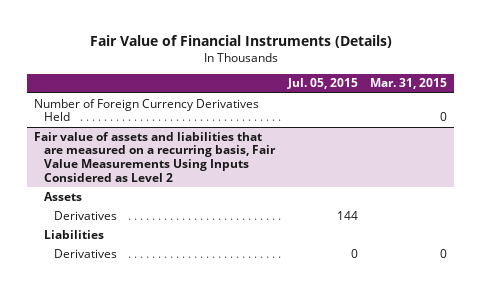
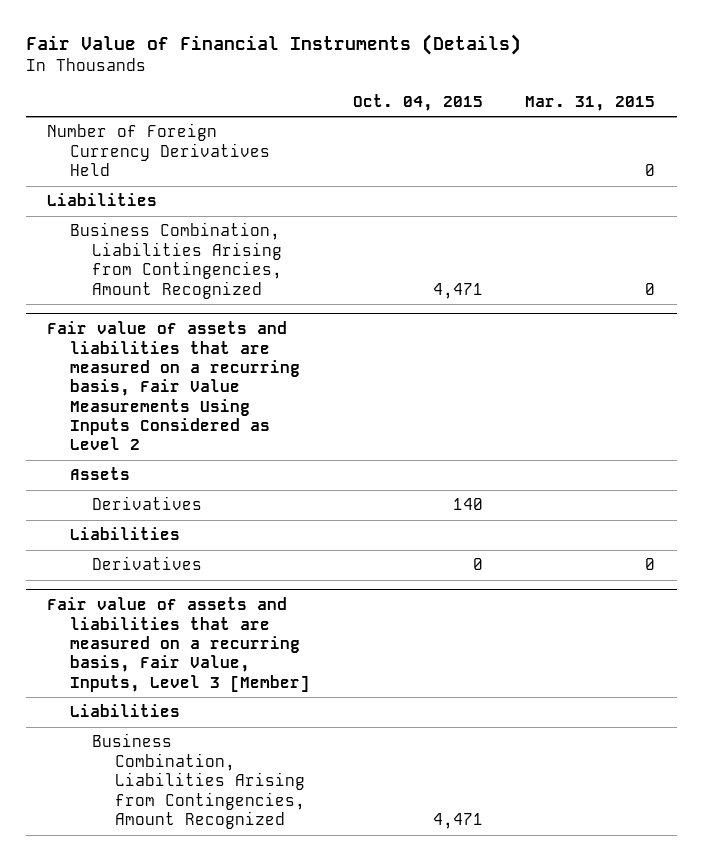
- | Jul. 05, 2015 | Mar. 31, 2015
+ | Oct. 04, 2015 | Mar. 31, 2015
+ Liabilities
+ Business Combination, Liabilities Arising from Contingencies, Amount Recognized | 4,471 | 0
+ Fair value of assets and liabilities that are measured on a recurring basis, Fair Value, Inputs, Level 3 [Member]
+ Liabilities
+ Business Combination, Liabilities Arising from Contingencies, Amount Recognized | 4,471 |

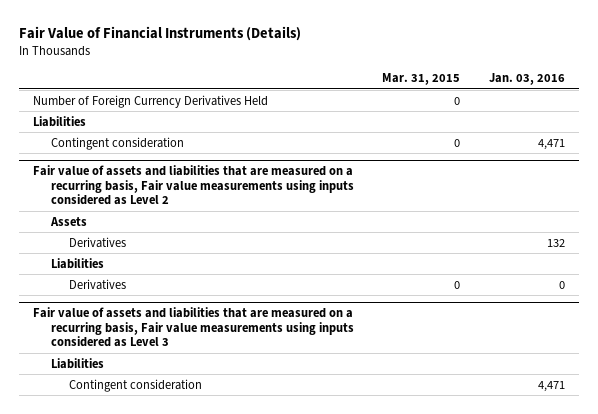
- | Oct. 04, 2015 | Mar. 31, 2015
+ | Mar. 31, 2015 | Jan. 03, 2016
- Business Combination, Liabilities Arising from Contingencies, Amount Recognized | 4,471 | 0
- Fair value of assets and liabilities that are measured on a recurring basis, Fair Value Measurements Using Inputs Considered as Level 2
+ Contingent consideration | 0 | 4,471
+ Fair value of assets and liabilities that are measured on a recurring basis, Fair value measurements using inputs considered as Level 2
- Fair value of assets and liabilities that are measured on a recurring basis, Fair Value, Inputs, Level 3 [Member]
+ Fair value of assets and liabilities that are measured on a recurring basis, Fair value measurements using inputs considered as Level 3
- Business Combination, Liabilities Arising from Contingencies, Amount Recognized | 4,471 |
+ Contingent consideration | | 4,471

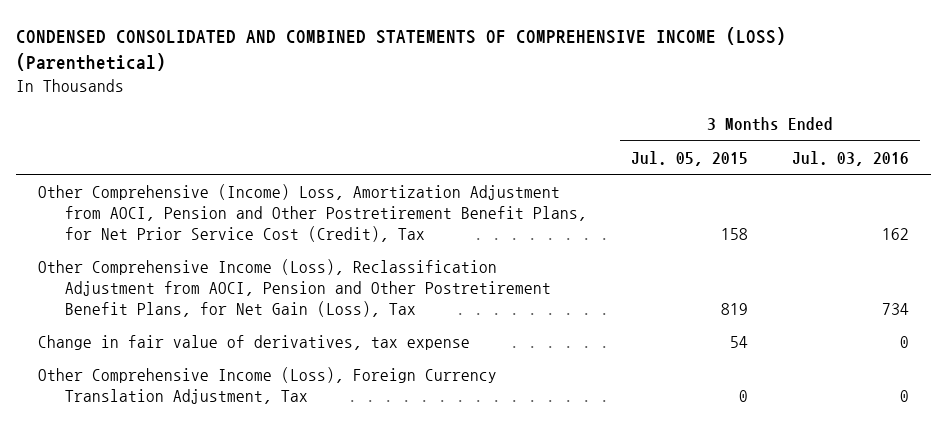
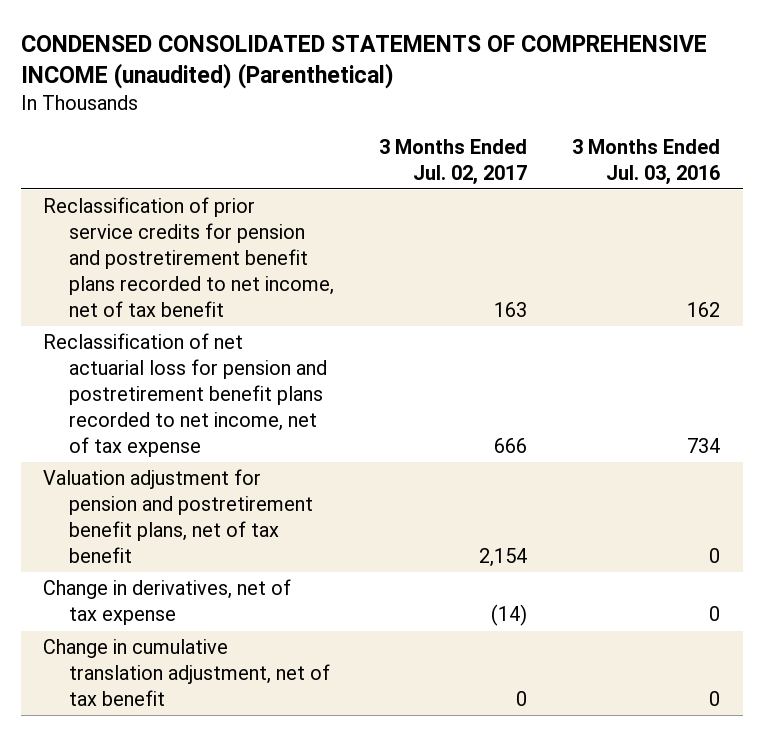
- CONDENSED CONSOLIDATED AND COMBINED STATEMENTS OF COMPREHENSIVE INCOME (LOSS) (Parenthetical)
+ CONDENSED CONSOLIDATED STATEMENTS OF COMPREHENSIVE INCOME (unaudited) (Parenthetical)
- | 3 Months Ended Jul. 05, 2015 | 3 Months Ended Jul. 03, 2016
+ | 3 Months Ended Jul. 02, 2017 | 3 Months Ended Jul. 03, 2016
- Other Comprehensive (Income) Loss, Amortization Adjustment from AOCI, Pension and Other Postretirement Benefit Plans, for Net Prior Service Cost (Credit), Tax | 158 | 162
- Other Comprehensive Income (Loss), Reclassification Adjustment from AOCI, Pension and Other Postretirement Benefit Plans, for Net Gain (Loss), Tax | 819 | 734
- Change in fair value of derivatives, tax expense | 54 | 0
- Other Comprehensive Income (Loss), Foreign Currency Translation Adjustment, Tax | 0 | 0
+ Reclassification of prior service credits for pension and postretirement benefit plans recorded to net income, net of tax benefit | 163 | 162
+ Reclassification of net actuarial loss for pension and postretirement benefit plans recorded to net income, net of tax expense | 666 | 734
+ Valuation adjustment for pension and postretirement benefit plans, net of tax benefit | 2,154 | 0
+ Change in derivatives, net of tax expense | (14) | 0
+ Change in cumulative translation adjustment, net of tax benefit | 0 | 0

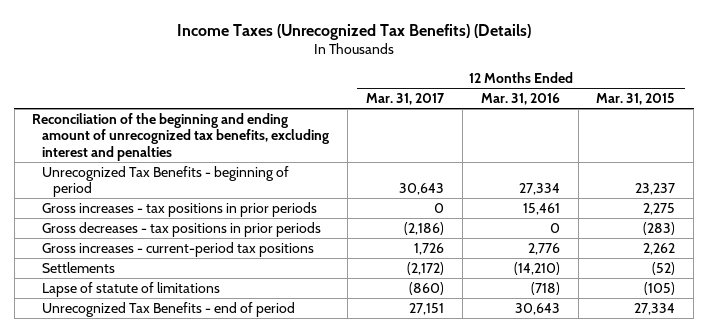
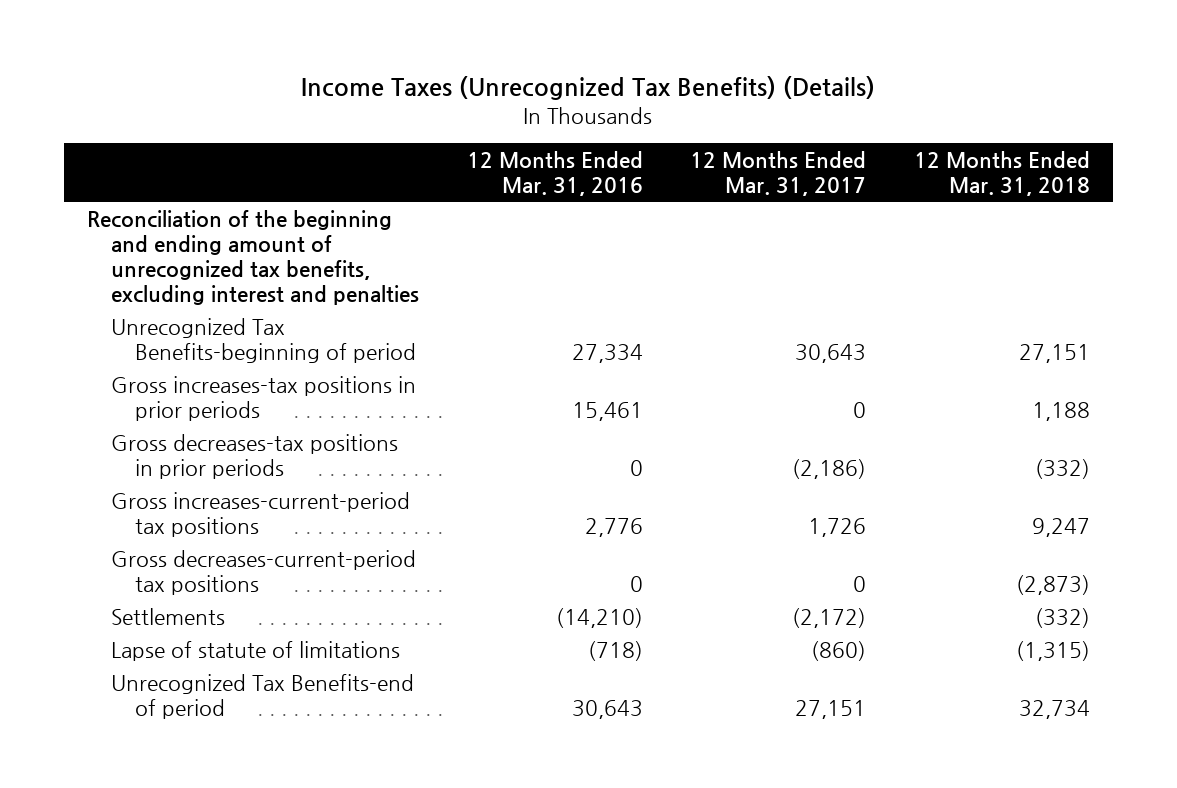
- | 12 Months Ended Mar. 31, 2017 | 12 Months Ended Mar. 31, 2016 | 12 Months Ended Mar. 31, 2015
+ | 12 Months Ended Mar. 31, 2016 | 12 Months Ended Mar. 31, 2017 | 12 Months Ended Mar. 31, 2018
- Unrecognized Tax Benefits - beginning of period | 30,643 | 27,334 | 23,237
- Gross increases - tax positions in prior periods | 0 | 15,461 | 2,275
- Gross decreases - tax positions in prior periods | (2,186) | 0 | (283)
- Gross increases - current-period tax positions | 1,726 | 2,776 | 2,262
+ Unrecognized Tax Benefits-beginning of period | 27,334 | 30,643 | 27,151
+ Gross increases-tax positions in prior periods | 15,461 | 0 | 1,188
+ Gross decreases-tax positions in prior periods | 0 | (2,186) | (332)
+ Gross increases-current-period tax positions | 2,776 | 1,726 | 9,247
+ Gross decreases-current-period tax positions | 0 | 0 | (2,873)
- Unrecognized Tax Benefits - end of period | 27,151 | 30,643 | 27,334
+ Unrecognized Tax Benefits-end of period | 30,643 | 27,151 | 32,734

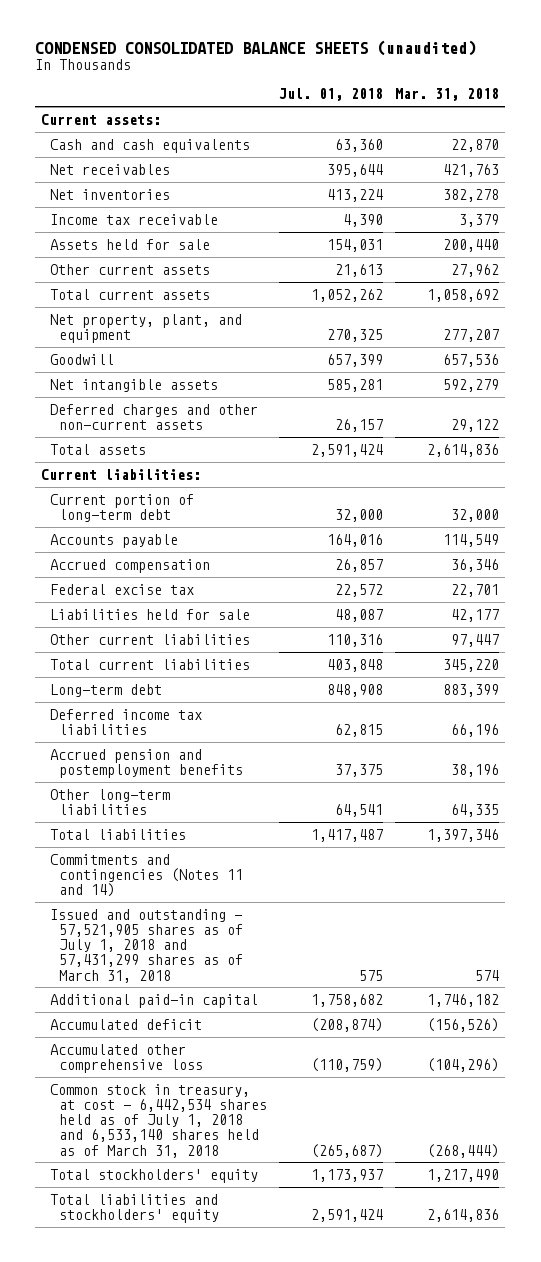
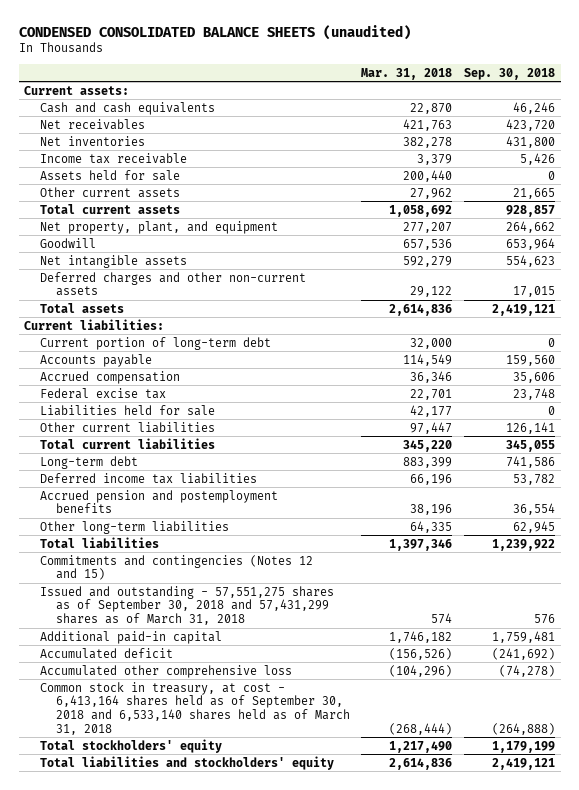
- | Jul. 01, 2018 | Mar. 31, 2018
+ | Mar. 31, 2018 | Sep. 30, 2018
- Commitments and contingencies (Notes 11 and 14)
- Issued and outstanding - 57,521,905 shares as of July 1, 2018 and 57,431,299 shares as of March 31, 2018 | 575 | 574
+ Commitments and contingencies (Notes 12 and 15)
+ Issued and outstanding - 57,551,275 shares as of September 30, 2018 and 57,431,299 shares as of March 31, 2018 | 574 | 576
- Common stock in treasury, at cost - 6,442,534 shares held as of July 1, 2018 and 6,533,140 shares held as of March 31, 2018 | (265,687) | (268,444)
+ Common stock in treasury, at cost - 6,413,164 shares held as of September 30, 2018 and 6,533,140 shares held as of March 31, 2018 | (268,444) | (264,888)

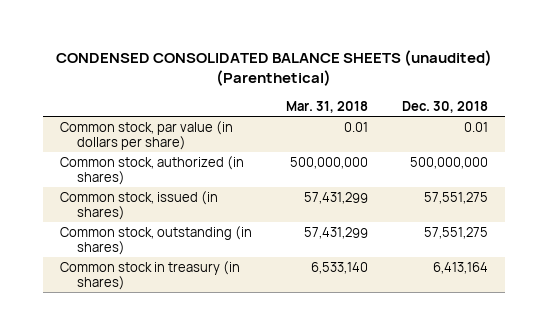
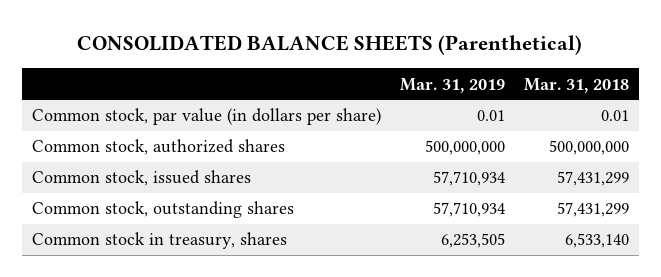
- CONDENSED CONSOLIDATED BALANCE SHEETS (unaudited) (Parenthetical)
+ CONSOLIDATED BALANCE SHEETS (Parenthetical)
- | Mar. 31, 2018 | Dec. 30, 2018
+ | Mar. 31, 2019 | Mar. 31, 2018
- Common stock, authorized (in shares) | 500,000,000 | 500,000,000
- Common stock, issued (in shares) | 57,431,299 | 57,551,275
- Common stock, outstanding (in shares) | 57,431,299 | 57,551,275
- Common stock in treasury (in shares) | 6,533,140 | 6,413,164
+ Common stock, authorized shares | 500,000,000 | 500,000,000
+ Common stock, issued shares | 57,710,934 | 57,431,299
+ Common stock, outstanding shares | 57,710,934 | 57,431,299
+ Common stock in treasury, shares | 6,253,505 | 6,533,140

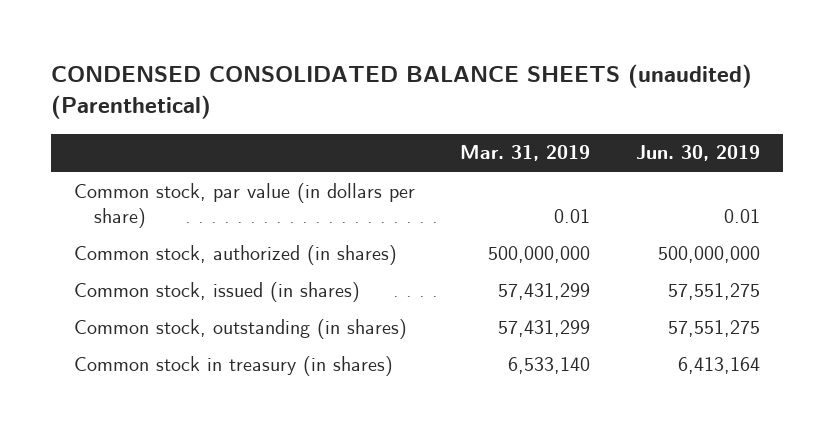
- CONSOLIDATED BALANCE SHEETS (Parenthetical)
+ CONDENSED CONSOLIDATED BALANCE SHEETS (unaudited) (Parenthetical)
- | Mar. 31, 2019 | Mar. 31, 2018
+ | Mar. 31, 2019 | Jun. 30, 2019
- Common stock, authorized shares | 500,000,000 | 500,000,000
- Common stock, issued shares | 57,710,934 | 57,431,299
- Common stock, outstanding shares | 57,710,934 | 57,431,299
- Common stock in treasury, shares | 6,253,505 | 6,533,140
+ Common stock, authorized (in shares) | 500,000,000 | 500,000,000
+ Common stock, issued (in shares) | 57,431,299 | 57,551,275
+ Common stock, outstanding (in shares) | 57,431,299 | 57,551,275
+ Common stock in treasury (in shares) | 6,533,140 | 6,413,164

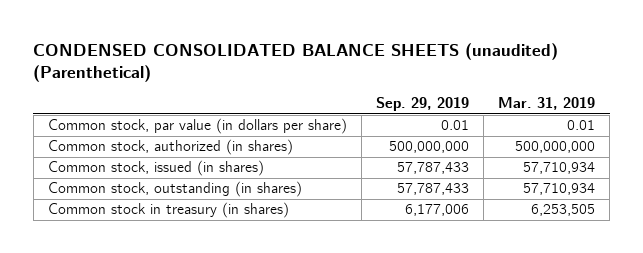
- | Mar. 31, 2019 | Jun. 30, 2019
+ | Sep. 29, 2019 | Mar. 31, 2019
- Common stock, issued (in shares) | 57,431,299 | 57,551,275
- Common stock, outstanding (in shares) | 57,431,299 | 57,551,275
- Common stock in treasury (in shares) | 6,533,140 | 6,413,164
+ Common stock, issued (in shares) | 57,787,433 | 57,710,934
+ Common stock, outstanding (in shares) | 57,787,433 | 57,710,934
+ Common stock in treasury (in shares) | 6,177,006 | 6,253,505

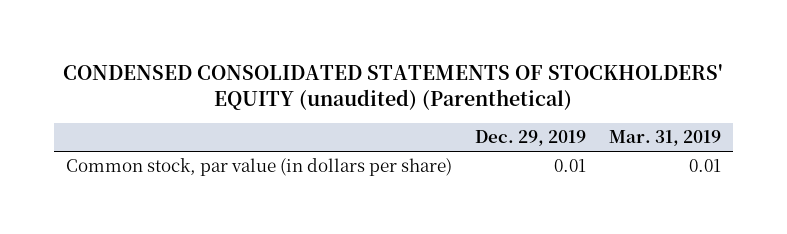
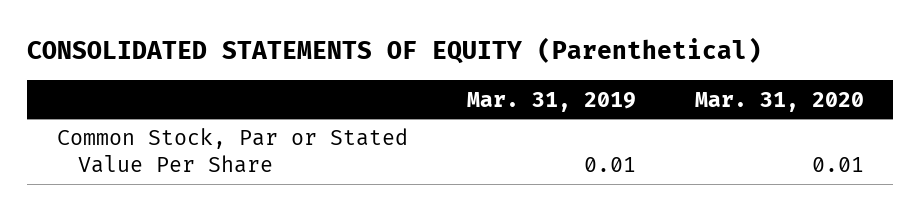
- CONDENSED CONSOLIDATED STATEMENTS OF STOCKHOLDERS' EQUITY (unaudited) (Parenthetical)
+ CONSOLIDATED STATEMENTS OF EQUITY (Parenthetical)
- | Dec. 29, 2019 | Mar. 31, 2019
+ | Mar. 31, 2019 | Mar. 31, 2020
- Common stock, par value (in dollars per share) | 0.01 | 0.01
+ Common Stock, Par or Stated Value Per Share | 0.01 | 0.01

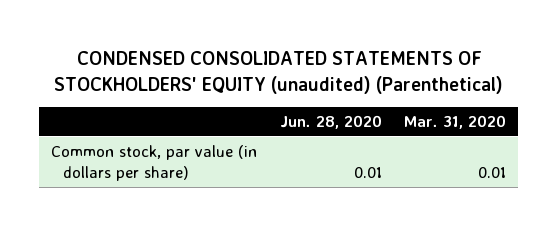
- CONSOLIDATED STATEMENTS OF EQUITY (Parenthetical)
+ CONDENSED CONSOLIDATED STATEMENTS OF STOCKHOLDERS' EQUITY (unaudited) (Parenthetical)
- | Mar. 31, 2019 | Mar. 31, 2020
+ | Jun. 28, 2020 | Mar. 31, 2020
- Common Stock, Par or Stated Value Per Share | 0.01 | 0.01
+ Common stock, par value (in dollars per share) | 0.01 | 0.01

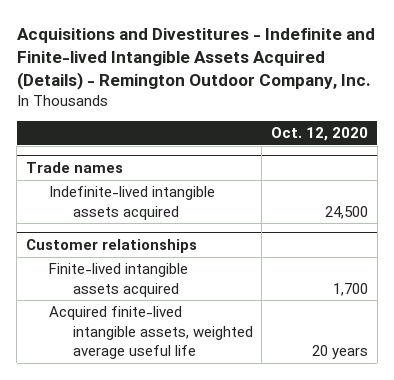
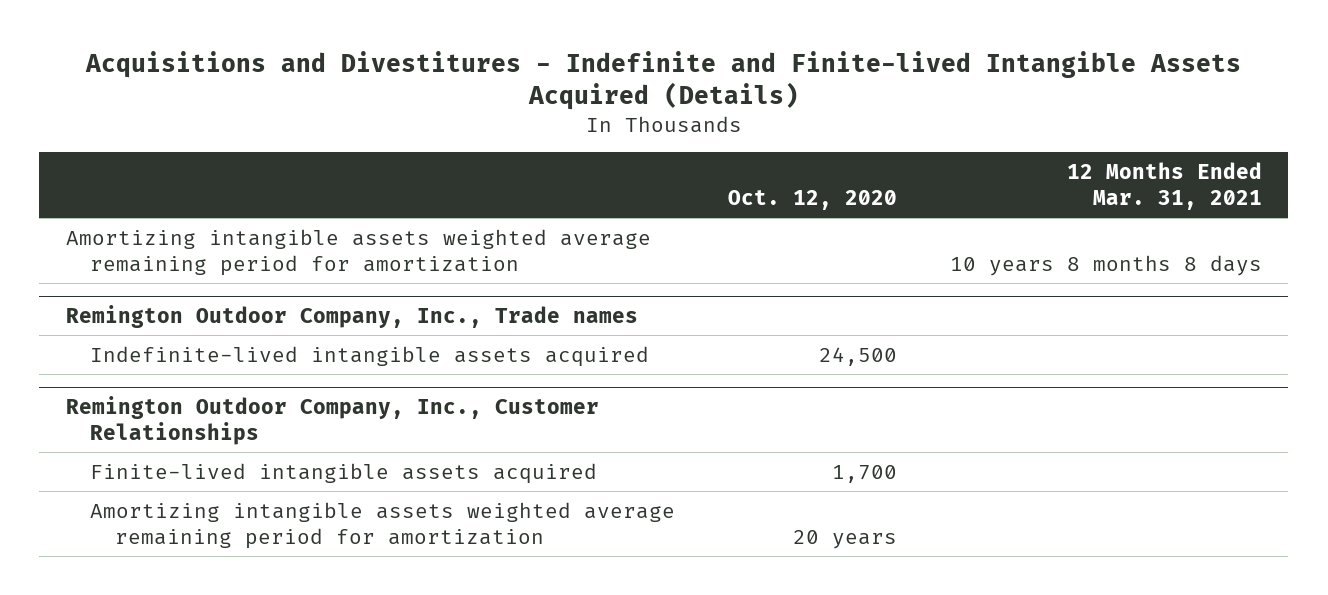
- Acquisitions and Divestitures - Indefinite and Finite-lived Intangible Assets Acquired (Details) - Remington Outdoor Company, Inc.
+ Acquisitions and Divestitures - Indefinite and Finite-lived Intangible Assets Acquired (Details)
- | Oct. 12, 2020
+ | Oct. 12, 2020 | 12 Months Ended Mar. 31, 2021
- Trade names
+ Amortizing intangible assets weighted average remaining period for amortization | | 10 years 8 months 8 days
+ Remington Outdoor Company, Inc., Trade names
- Customer relationships
+ Remington Outdoor Company, Inc., Customer Relationships
- Acquired finite-lived intangible assets, weighted average useful life | 20 years
+ Amortizing intangible assets weighted average remaining period for amortization | 20 years |

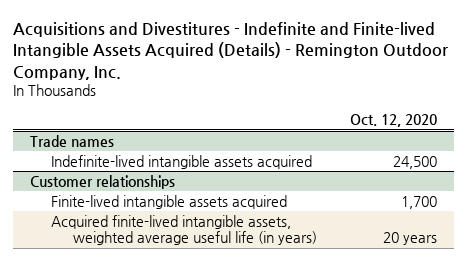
- Acquisitions and Divestitures - Indefinite and Finite-lived Intangible Assets Acquired (Details)
+ Acquisitions and Divestitures - Indefinite and Finite-lived Intangible Assets Acquired (Details) - Remington Outdoor Company, Inc.
- | Oct. 12, 2020 | 12 Months Ended Mar. 31, 2021
+ | Oct. 12, 2020
- Amortizing intangible assets weighted average remaining period for amortization | | 10 years 8 months 8 days
- Remington Outdoor Company, Inc., Trade names
+ Trade names
- Remington Outdoor Company, Inc., Customer Relationships
+ Customer relationships
- Amortizing intangible assets weighted average remaining period for amortization | 20 years |
+ Acquired finite-lived intangible assets, weighted average useful life (in years) | 20 years

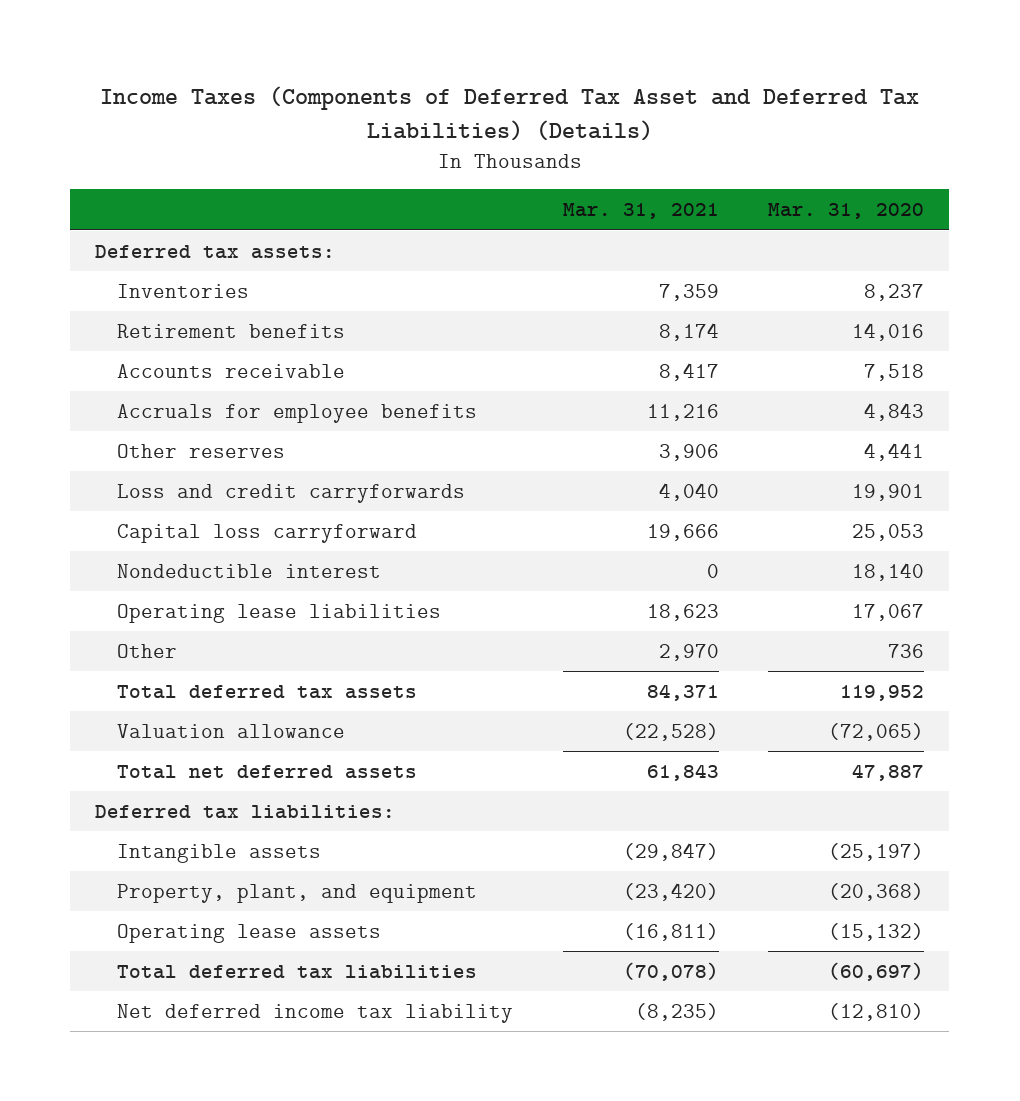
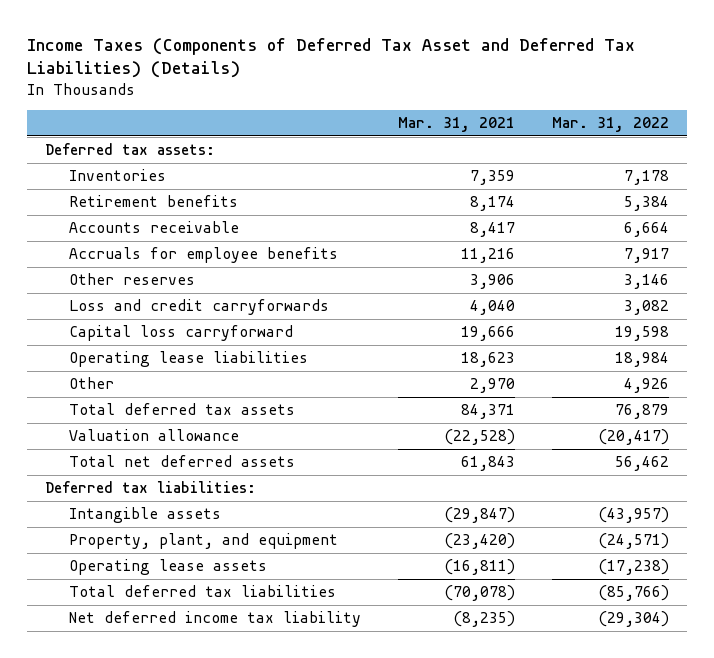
- | Mar. 31, 2021 | Mar. 31, 2020
+ | Mar. 31, 2021 | Mar. 31, 2022
- Nondeductible interest | 0 | 18,140

